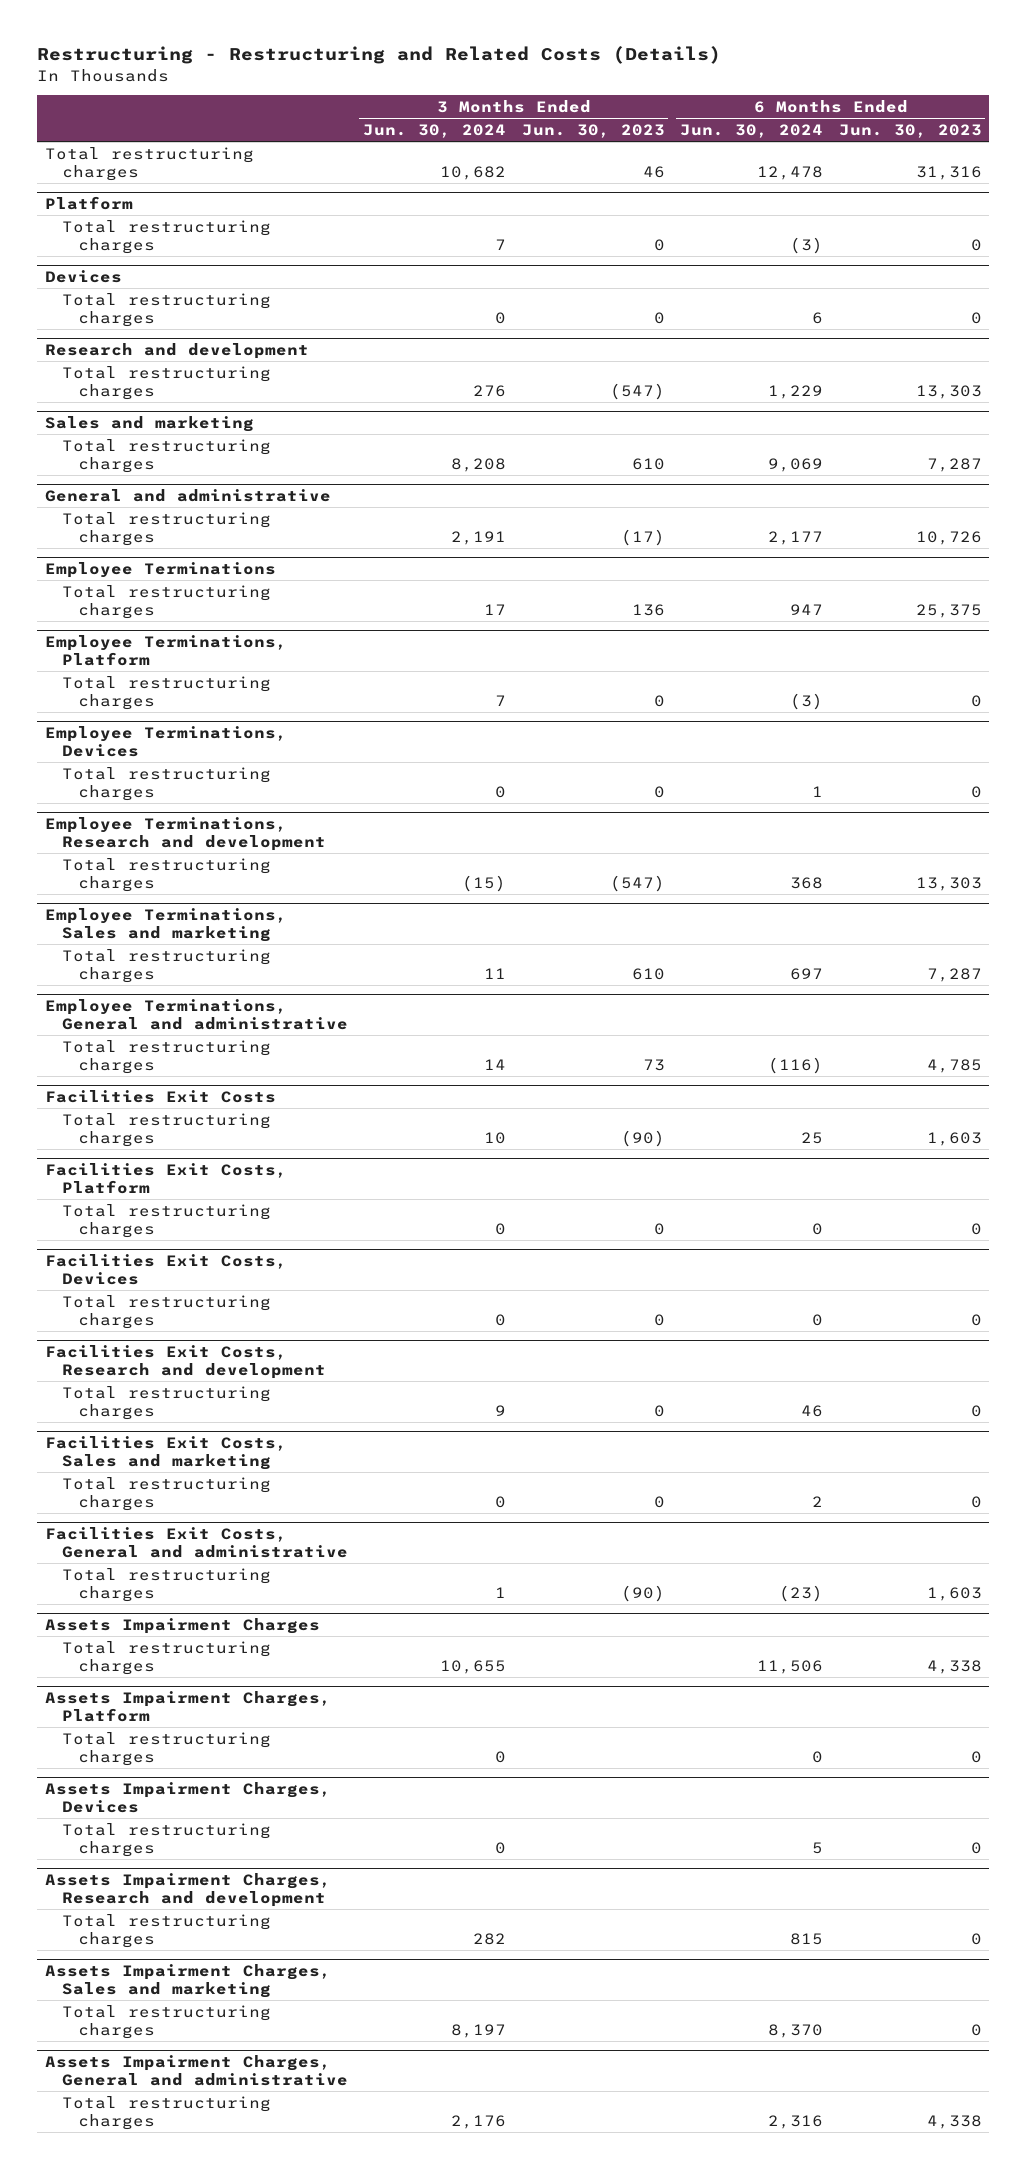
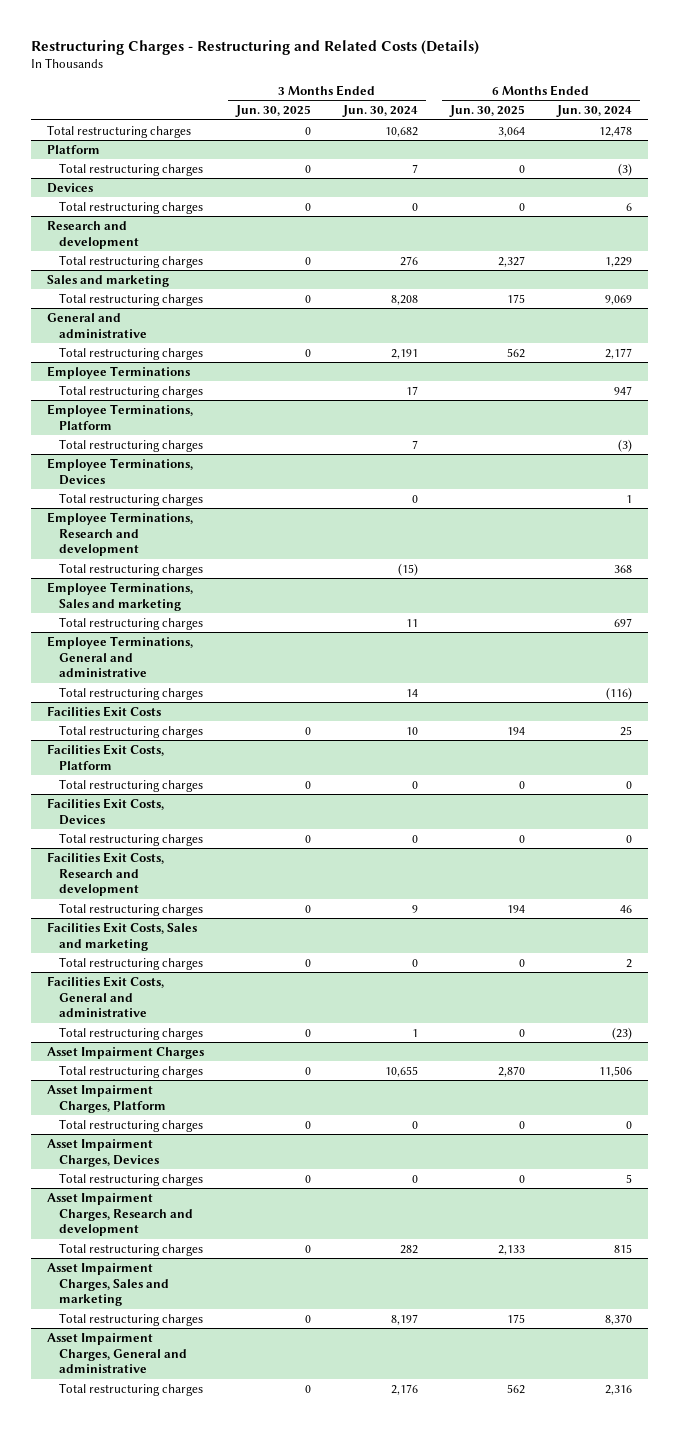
- Restructuring - Restructuring and Related Costs (Details)
+ Restructuring Charges - Restructuring and Related Costs (Details)
- | 3 Months Ended Jun. 30, 2024 | 3 Months Ended Jun. 30, 2023 | 6 Months Ended Jun. 30, 2024 | 6 Months Ended Jun. 30, 2023
+ | 3 Months Ended Jun. 30, 2025 | 3 Months Ended Jun. 30, 2024 | 6 Months Ended Jun. 30, 2025 | 6 Months Ended Jun. 30, 2024
- Assets Impairment Charges
+ Asset Impairment Charges
- Assets Impairment Charges, Platform
+ Asset Impairment Charges, Platform
- Assets Impairment Charges, Devices
+ Asset Impairment Charges, Devices
- Assets Impairment Charges, Research and development
+ Asset Impairment Charges, Research and development
- Assets Impairment Charges, Sales and marketing
+ Asset Impairment Charges, Sales and marketing
- Assets Impairment Charges, General and administrative
+ Asset Impairment Charges, General and administrative

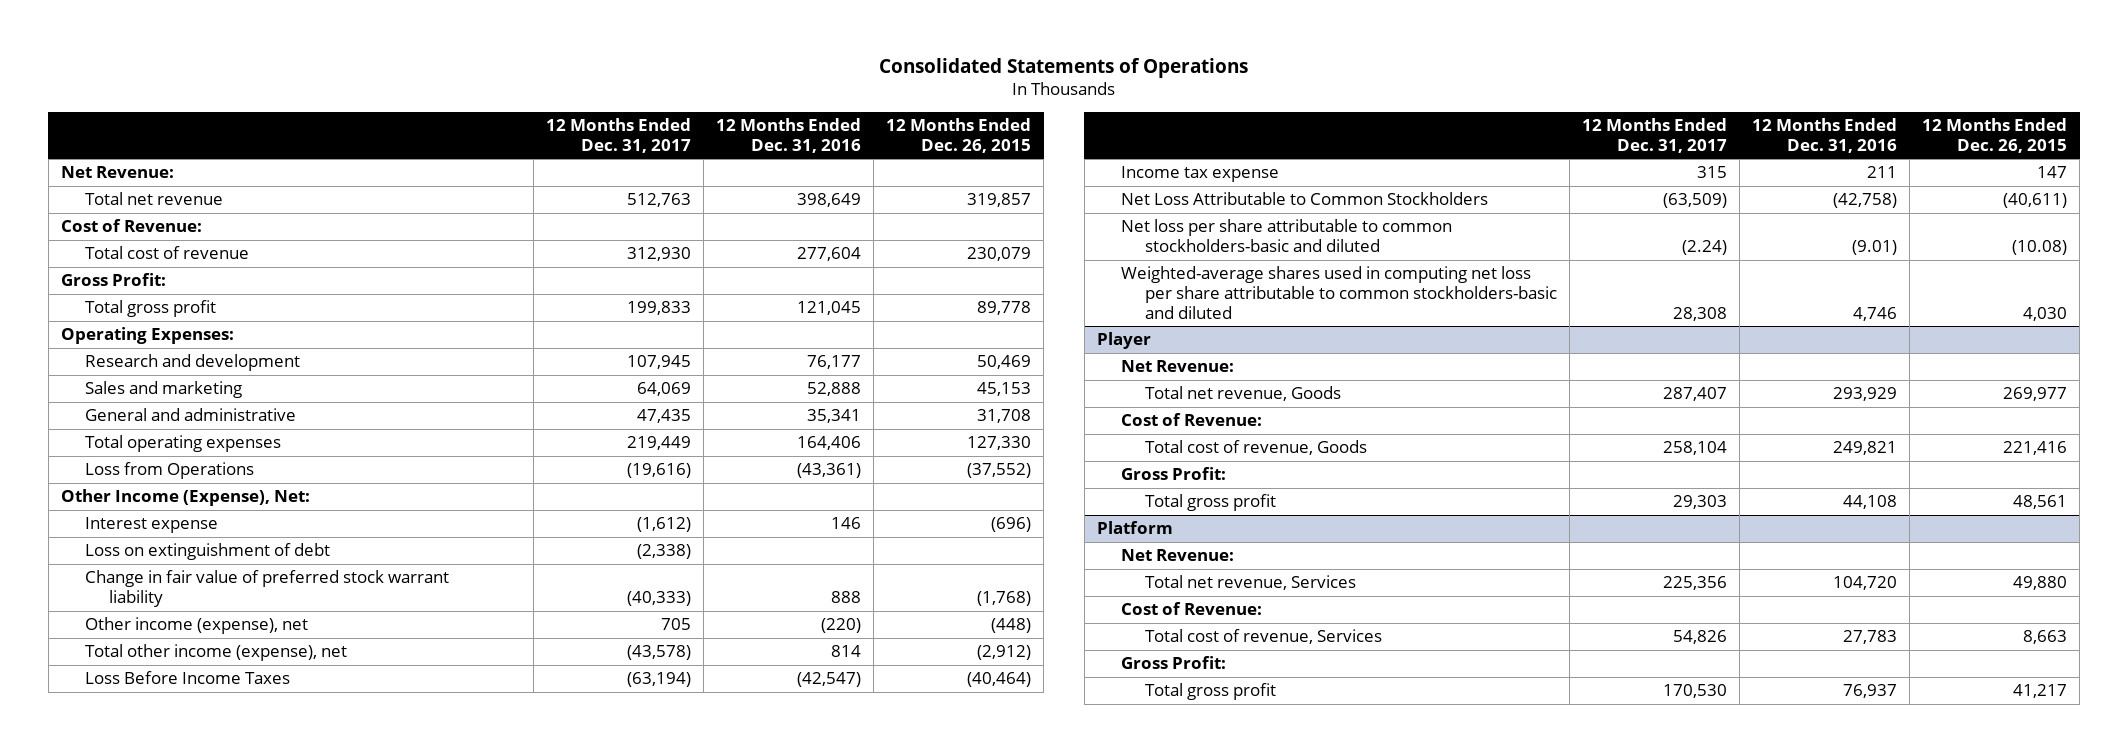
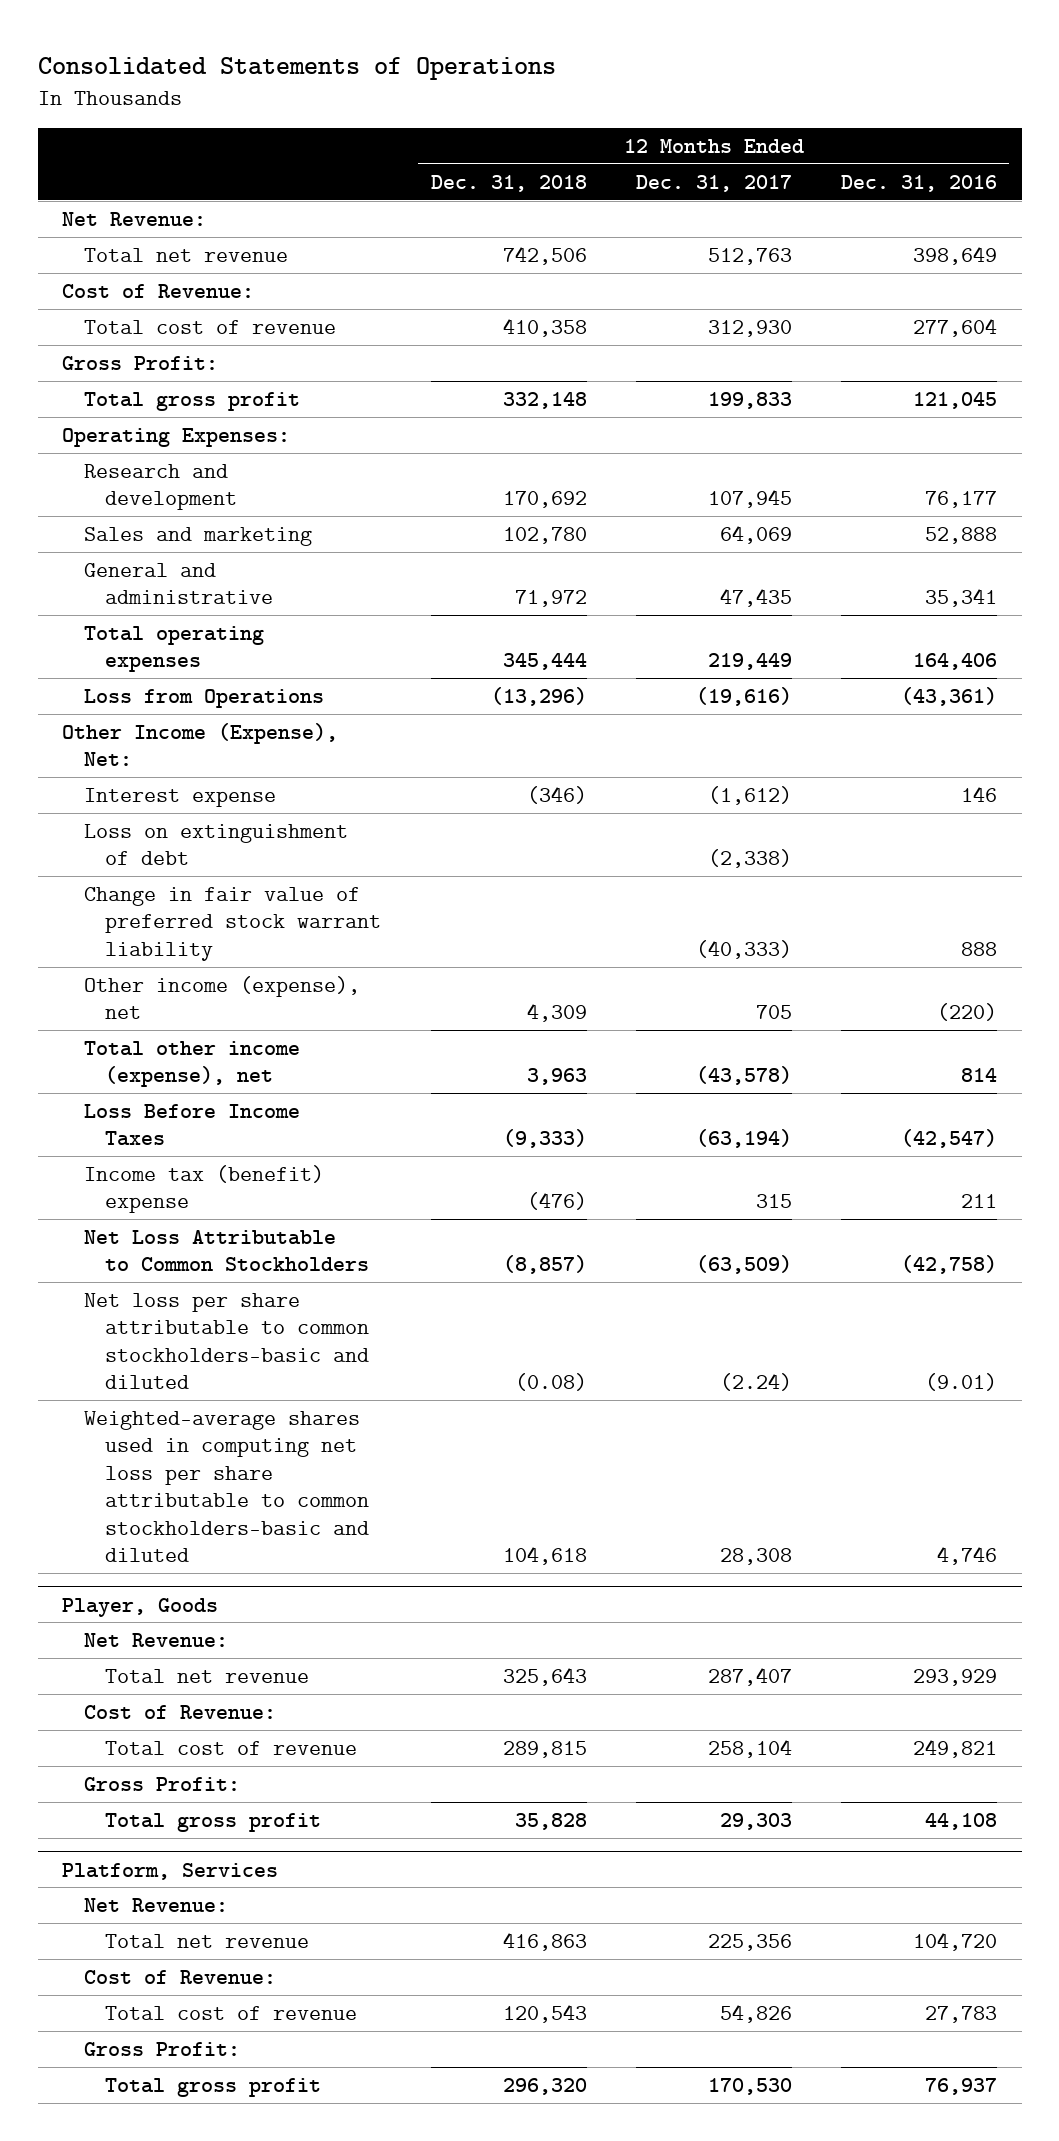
- | 12 Months Ended Dec. 31, 2017 | 12 Months Ended Dec. 31, 2016 | 12 Months Ended Dec. 26, 2015
+ | 12 Months Ended Dec. 31, 2018 | 12 Months Ended Dec. 31, 2017 | 12 Months Ended Dec. 31, 2016
- Income tax expense | 315 | 211 | 147
+ Income tax (benefit) expense | (476) | 315 | 211
- Player
+ Player, Goods
- Total net revenue, Goods | 287,407 | 293,929 | 269,977
+ Total net revenue | 325,643 | 287,407 | 293,929
- Total cost of revenue, Goods | 258,104 | 249,821 | 221,416
+ Total cost of revenue | 289,815 | 258,104 | 249,821
- Platform
+ Platform, Services
- Total net revenue, Services | 225,356 | 104,720 | 49,880
+ Total net revenue | 416,863 | 225,356 | 104,720
- Total cost of revenue, Services | 54,826 | 27,783 | 8,663
+ Total cost of revenue | 120,543 | 54,826 | 27,783

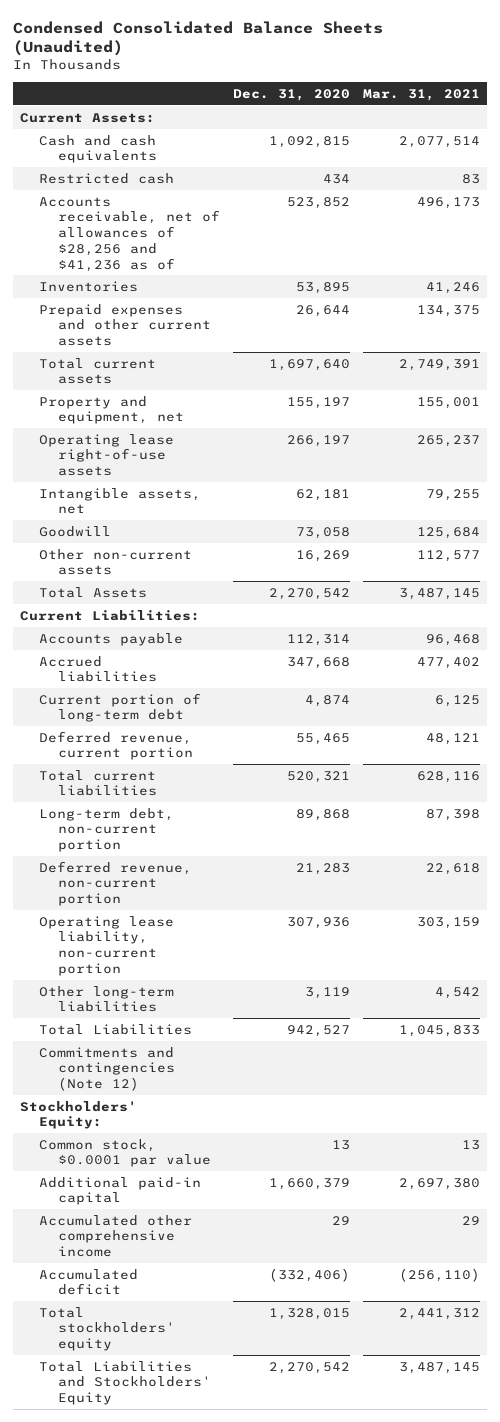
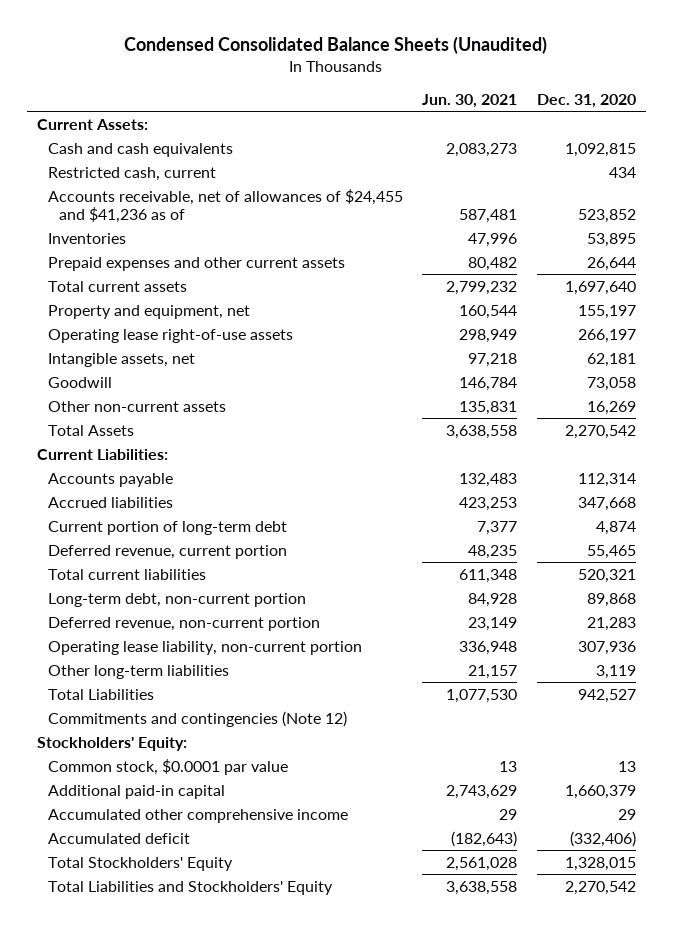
- | Dec. 31, 2020 | Mar. 31, 2021
+ | Jun. 30, 2021 | Dec. 31, 2020
- Restricted cash | 434 | 83
- Accounts receivable, net of allowances of $28,256 and $41,236 as of | 523,852 | 496,173
+ Restricted cash, current | | 434
+ Accounts receivable, net of allowances of $24,455 and $41,236 as of | 587,481 | 523,852
- Total stockholders' equity | 1,328,015 | 2,441,312
+ Total Stockholders' Equity | 2,561,028 | 1,328,015

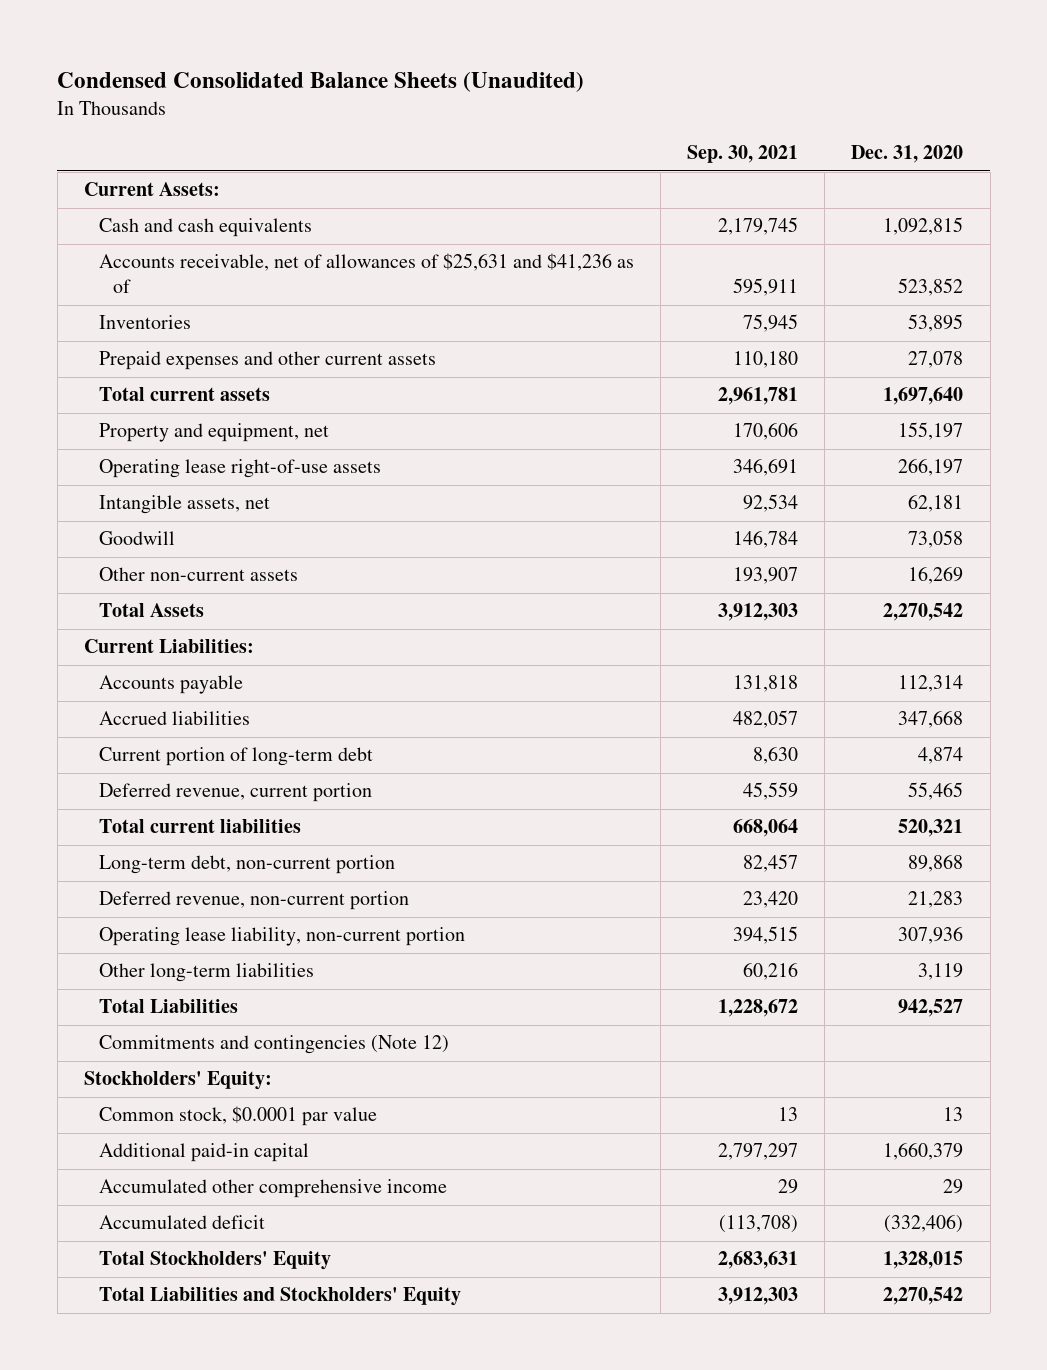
- | Jun. 30, 2021 | Dec. 31, 2020
+ | Sep. 30, 2021 | Dec. 31, 2020
- Restricted cash, current | | 434
- Accounts receivable, net of allowances of $24,455 and $41,236 as of | 587,481 | 523,852
+ Accounts receivable, net of allowances of $25,631 and $41,236 as of | 595,911 | 523,852
- Prepaid expenses and other current assets | 80,482 | 26,644
+ Prepaid expenses and other current assets | 110,180 | 27,078

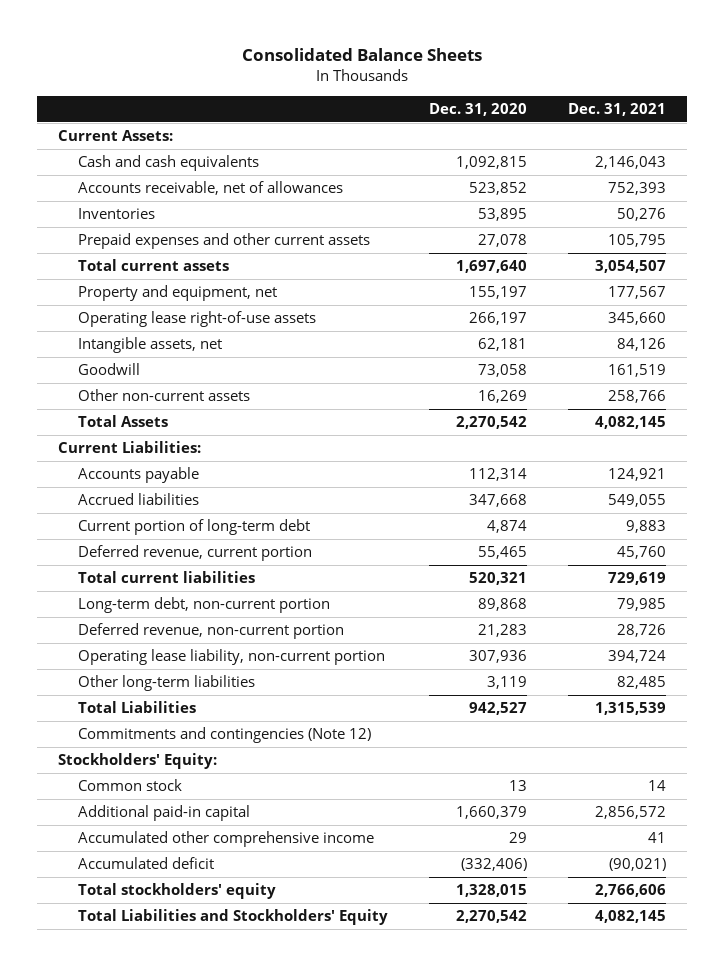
- Condensed Consolidated Balance Sheets (Unaudited)
+ Consolidated Balance Sheets
- | Sep. 30, 2021 | Dec. 31, 2020
+ | Dec. 31, 2020 | Dec. 31, 2021
- Accounts receivable, net of allowances of $25,631 and $41,236 as of | 595,911 | 523,852
+ Accounts receivable, net of allowances | 523,852 | 752,393
- Common stock, $0.0001 par value | 13 | 13
+ Common stock | 13 | 14
- Total Stockholders' Equity | 2,683,631 | 1,328,015
+ Total stockholders' equity | 1,328,015 | 2,766,606

